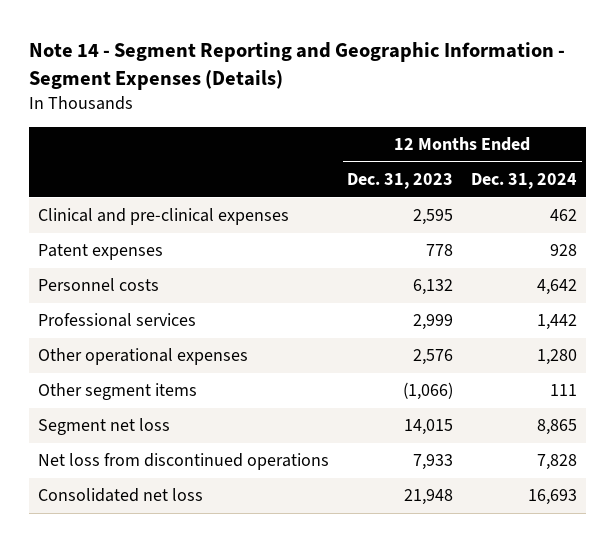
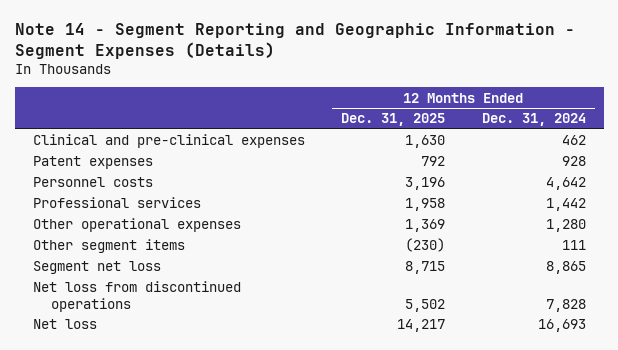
- | 12 Months Ended Dec. 31, 2023 | 12 Months Ended Dec. 31, 2024
+ | 12 Months Ended Dec. 31, 2025 | 12 Months Ended Dec. 31, 2024
- Consolidated net loss | 21,948 | 16,693
+ Net loss | 14,217 | 16,693

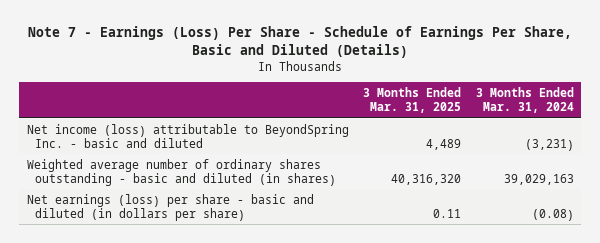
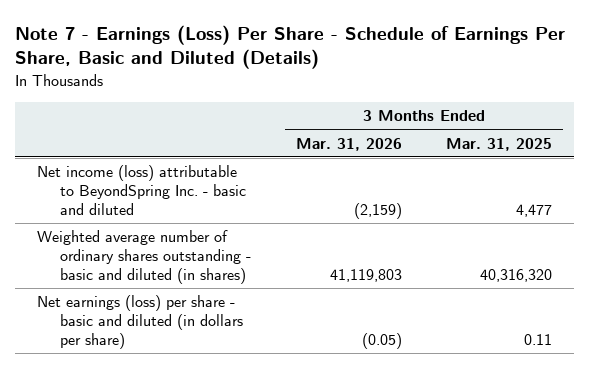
- | 3 Months Ended Mar. 31, 2025 | 3 Months Ended Mar. 31, 2024
+ | 3 Months Ended Mar. 31, 2026 | 3 Months Ended Mar. 31, 2025
- Net income (loss) attributable to BeyondSpring Inc. - basic and diluted | 4,489 | (3,231)
+ Net income (loss) attributable to BeyondSpring Inc. - basic and diluted | (2,159) | 4,477

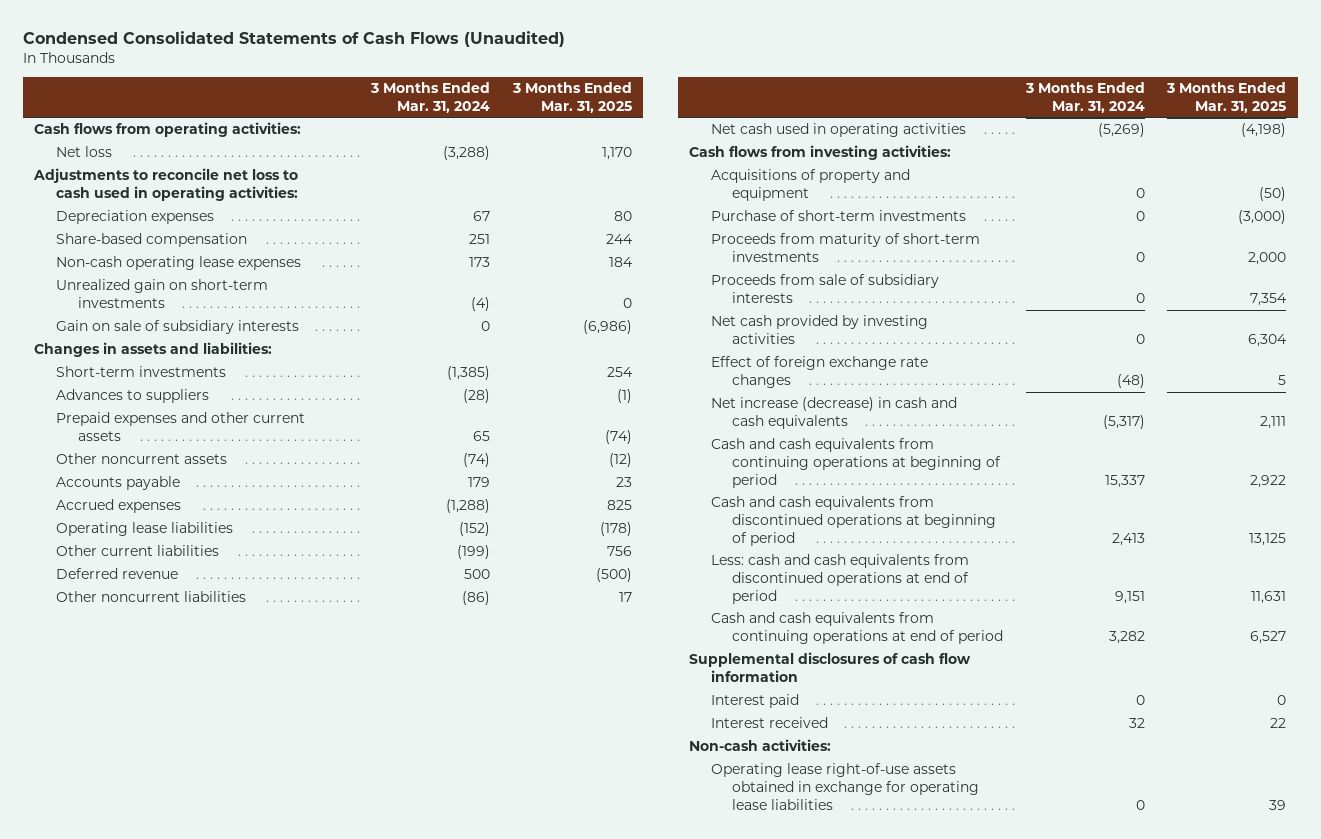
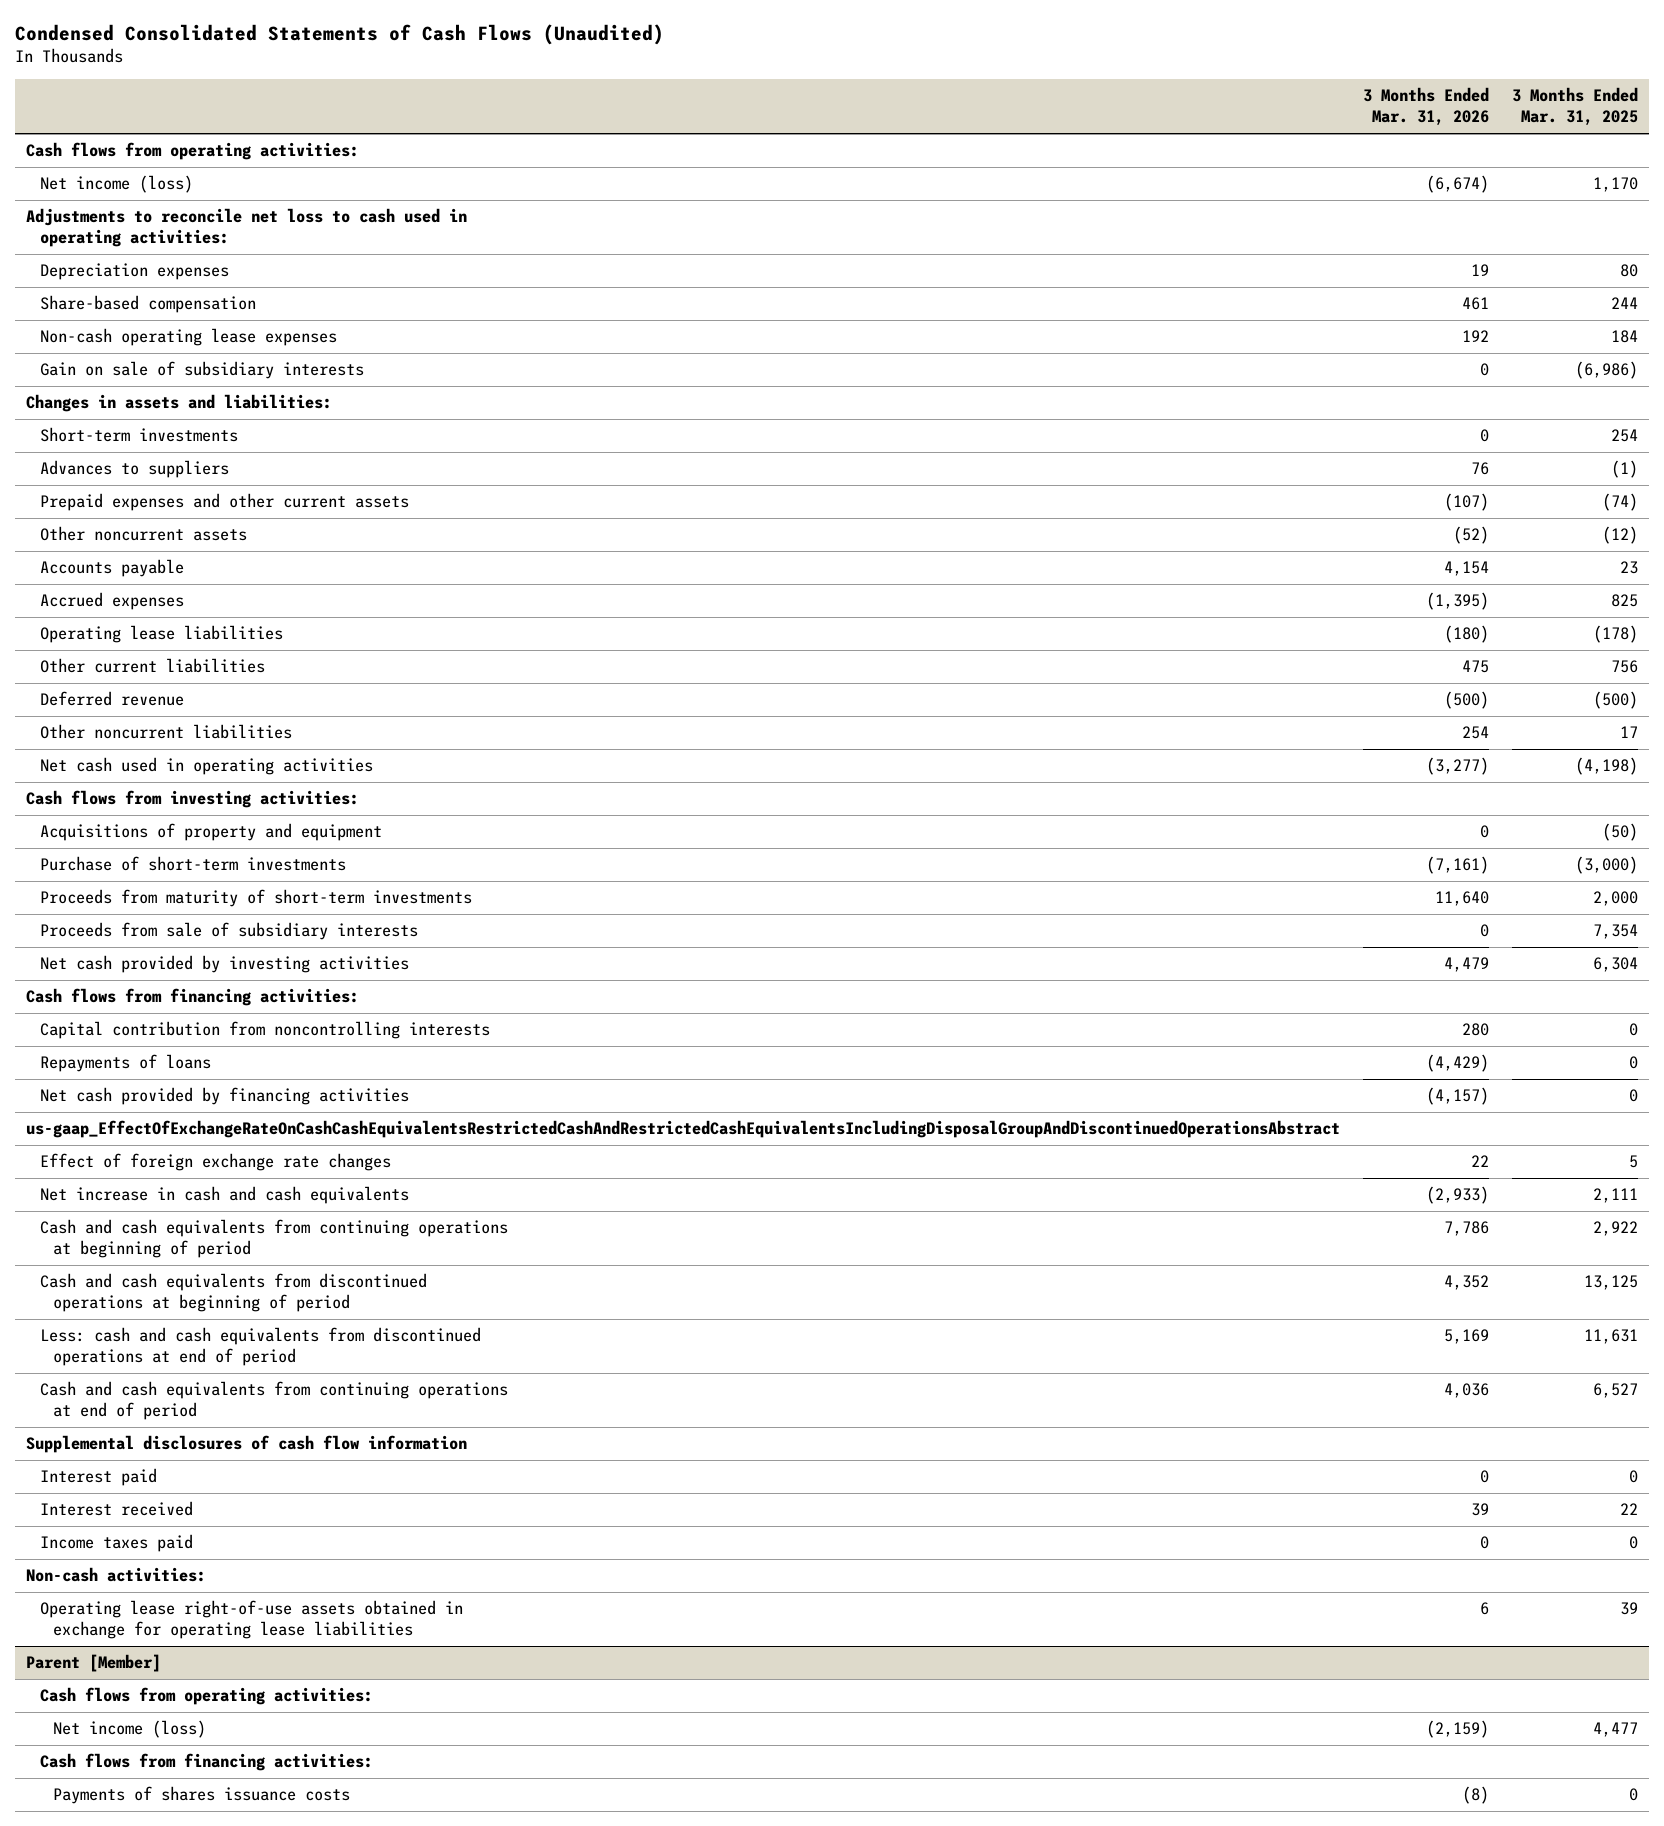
- | 3 Months Ended Mar. 31, 2024 | 3 Months Ended Mar. 31, 2025
+ | 3 Months Ended Mar. 31, 2026 | 3 Months Ended Mar. 31, 2025
- Net loss | (3,288) | 1,170
+ Net income (loss) | (6,674) | 1,170
- Unrealized gain on short-term investments | (4) | 0
+ Cash flows from financing activities:
+ Capital contribution from noncontrolling interests | 280 | 0
+ Repayments of loans | (4,429) | 0
+ Net cash provided by financing activities | (4,157) | 0
+ us-gaap_EffectOfExchangeRateOnCashCashEquivalentsRestrictedCashAndRestrictedCashEquivalentsIncludingDisposalGroupAndDiscontinuedOperationsAbstract
- Net increase (decrease) in cash and cash equivalents | (5,317) | 2,111
+ Net increase in cash and cash equivalents | (2,933) | 2,111
+ Income taxes paid | 0 | 0
+ Parent [Member]
+ Cash flows from operating activities:
+ Net income (loss) | (2,159) | 4,477
+ Cash flows from financing activities:
+ Payments of shares issuance costs | (8) | 0

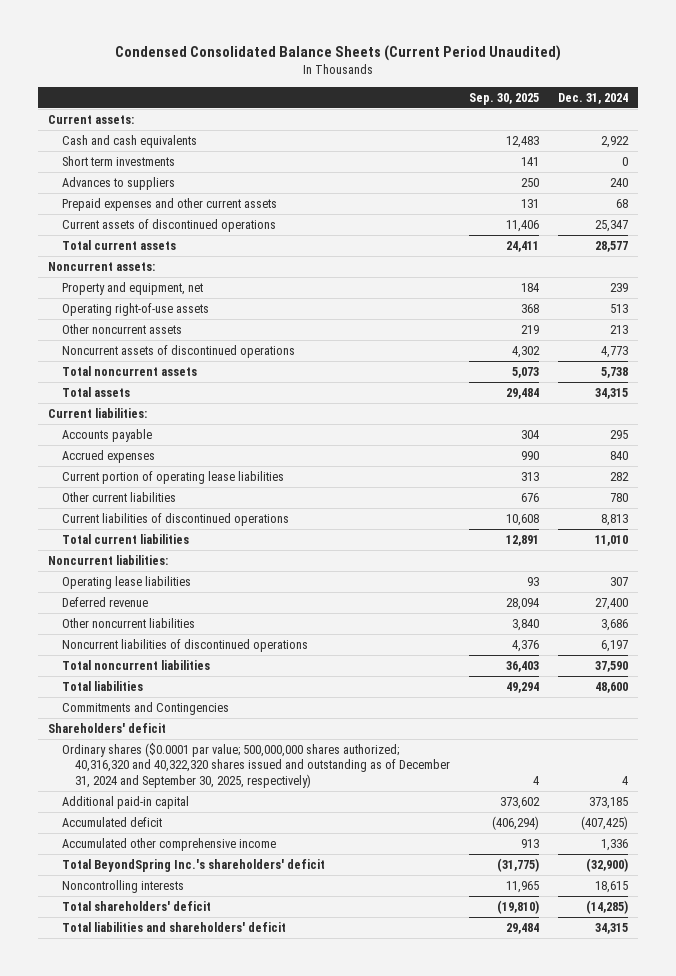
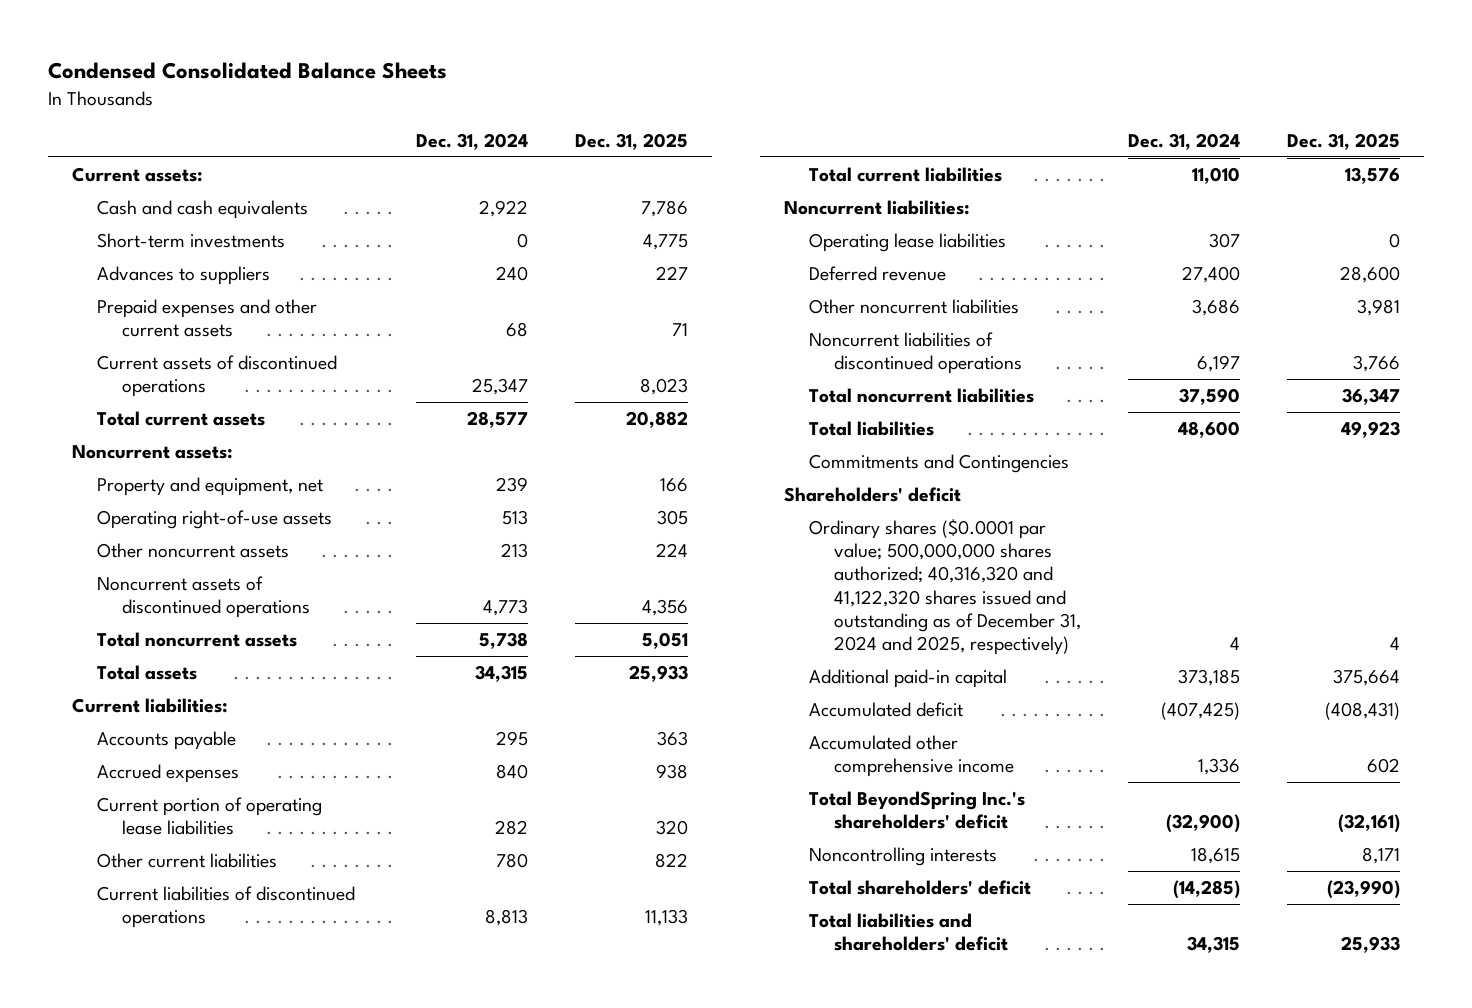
- Condensed Consolidated Balance Sheets (Current Period Unaudited)
+ Condensed Consolidated Balance Sheets
- | Sep. 30, 2025 | Dec. 31, 2024
+ | Dec. 31, 2024 | Dec. 31, 2025
- Short term investments | 141 | 0
+ Short-term investments | 0 | 4,775
- Ordinary shares ($0.0001 par value; 500,000,000 shares authorized; 40,316,320 and 40,322,320 shares issued and outstanding as of December 31, 2024 and September 30, 2025, respectively) | 4 | 4
+ Ordinary shares ($0.0001 par value; 500,000,000 shares authorized; 40,316,320 and 41,122,320 shares issued and outstanding as of December 31, 2024 and 2025, respectively) | 4 | 4

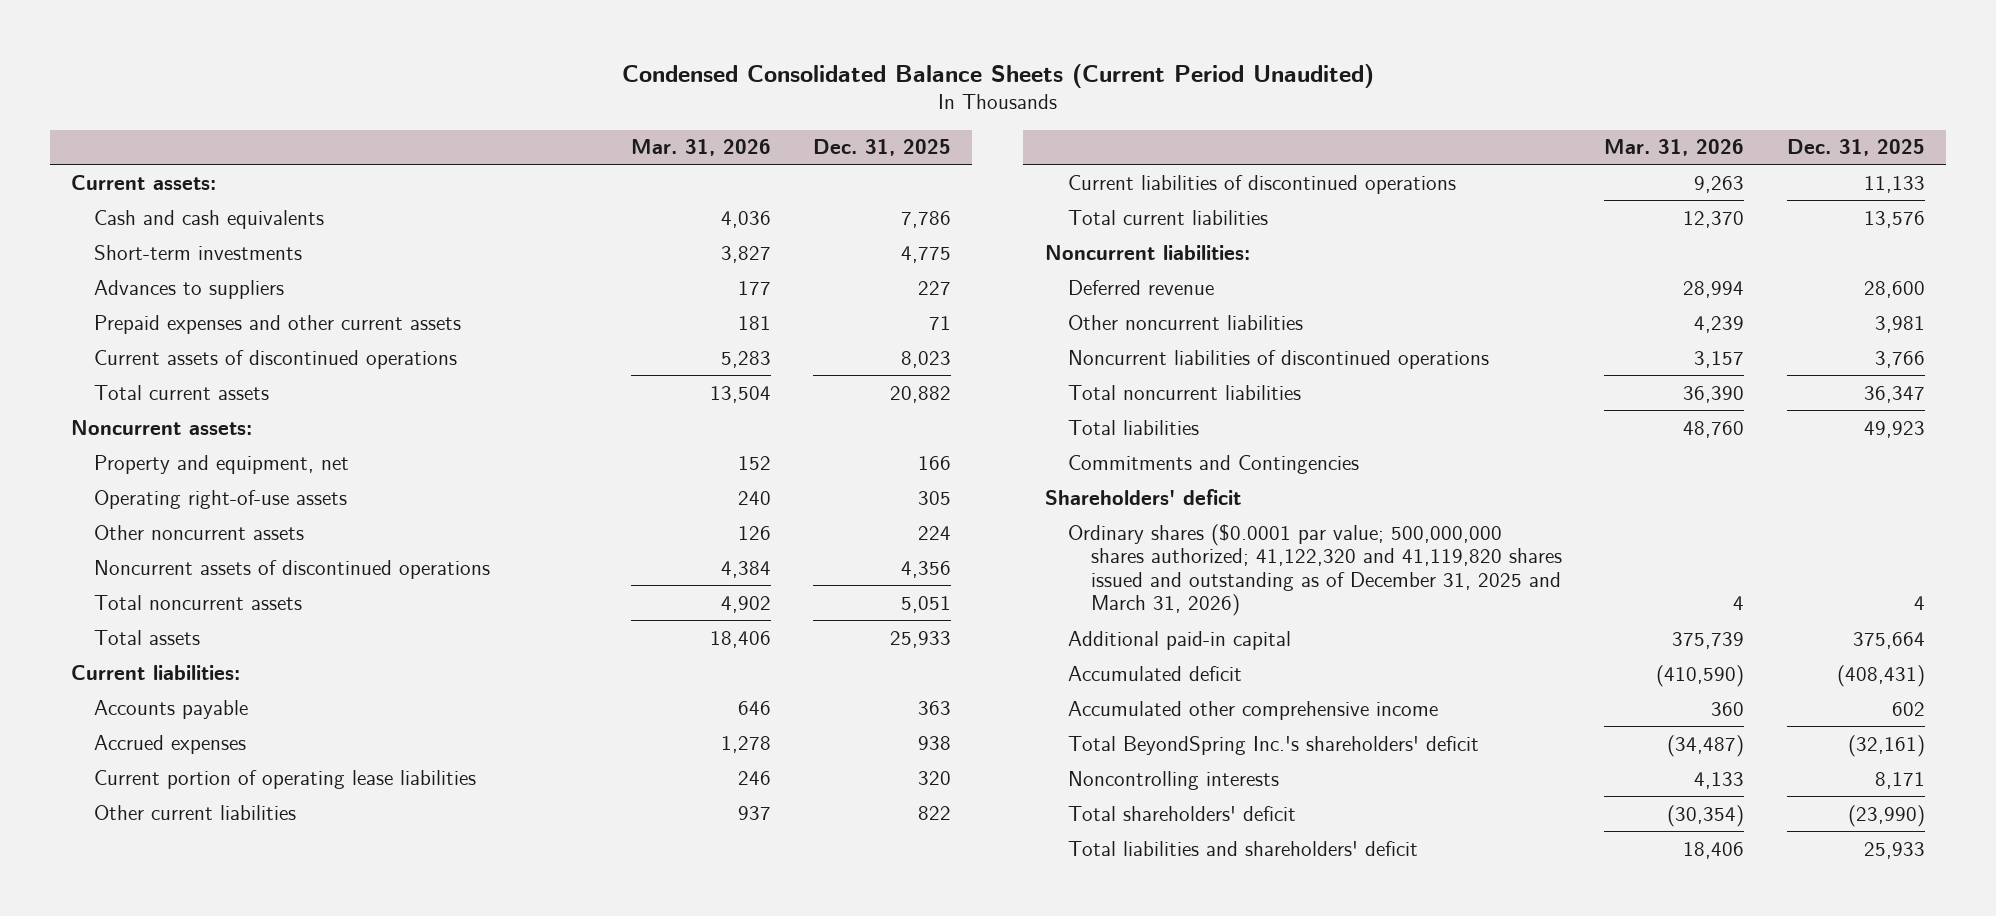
- Condensed Consolidated Balance Sheets
+ Condensed Consolidated Balance Sheets (Current Period Unaudited)
- | Dec. 31, 2024 | Dec. 31, 2025
+ | Mar. 31, 2026 | Dec. 31, 2025
- Operating lease liabilities | 307 | 0
- Ordinary shares ($0.0001 par value; 500,000,000 shares authorized; 40,316,320 and 41,122,320 shares issued and outstanding as of December 31, 2024 and 2025, respectively) | 4 | 4
+ Ordinary shares ($0.0001 par value; 500,000,000 shares authorized; 41,122,320 and 41,119,820 shares issued and outstanding as of December 31, 2025 and March 31, 2026) | 4 | 4

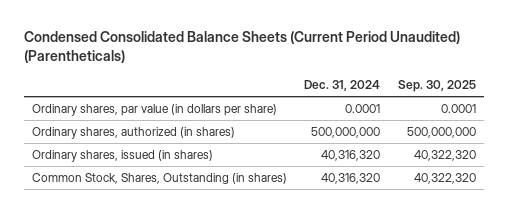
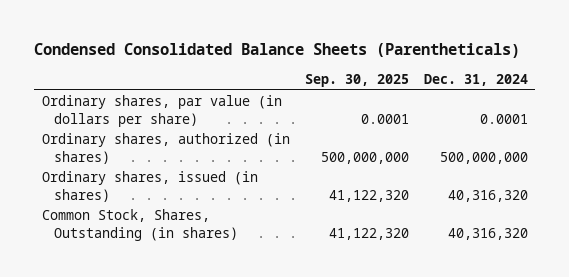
- Condensed Consolidated Balance Sheets (Current Period Unaudited) (Parentheticals)
+ Condensed Consolidated Balance Sheets (Parentheticals)
- | Dec. 31, 2024 | Sep. 30, 2025
+ | Sep. 30, 2025 | Dec. 31, 2024
- Ordinary shares, issued (in shares) | 40,316,320 | 40,322,320
- Common Stock, Shares, Outstanding (in shares) | 40,316,320 | 40,322,320
+ Ordinary shares, issued (in shares) | 41,122,320 | 40,316,320
+ Common Stock, Shares, Outstanding (in shares) | 41,122,320 | 40,316,320

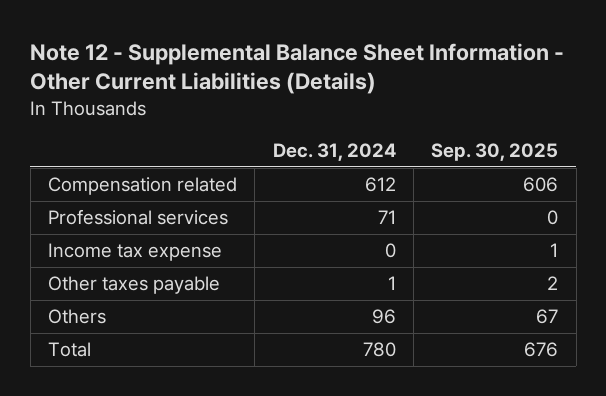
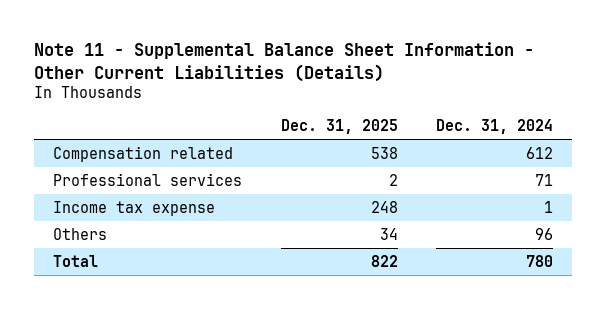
- Note 12 - Supplemental Balance Sheet Information - Other Current Liabilities (Details)
+ Note 11 - Supplemental Balance Sheet Information - Other Current Liabilities (Details)
- | Dec. 31, 2024 | Sep. 30, 2025
+ | Dec. 31, 2025 | Dec. 31, 2024
- Income tax expense | 0 | 1
- Other taxes payable | 1 | 2
+ Income tax expense | 248 | 1

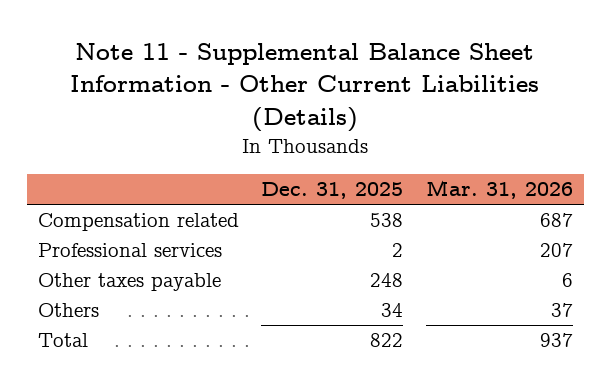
- | Dec. 31, 2025 | Dec. 31, 2024
+ | Dec. 31, 2025 | Mar. 31, 2026
- Income tax expense | 248 | 1
+ Other taxes payable | 248 | 6

